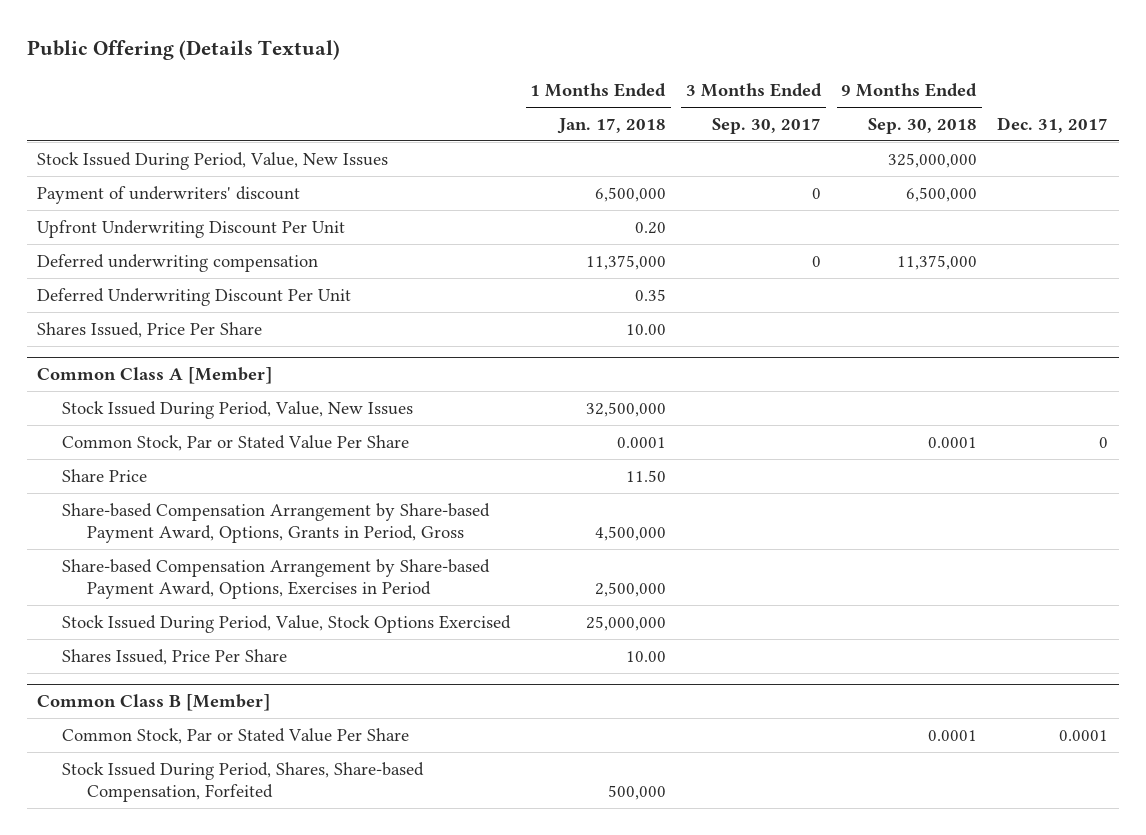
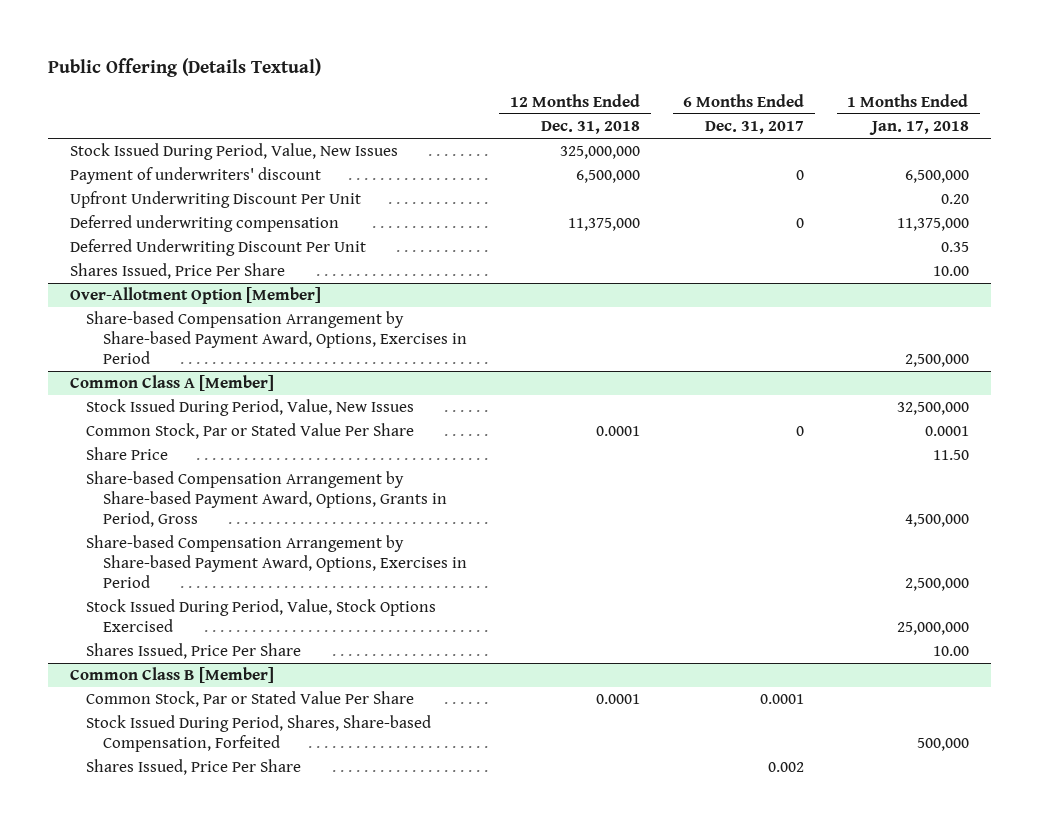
- | 1 Months Ended Jan. 17, 2018 | 3 Months Ended Sep. 30, 2017 | 9 Months Ended Sep. 30, 2018 | Dec. 31, 2017
+ | 12 Months Ended Dec. 31, 2018 | 6 Months Ended Dec. 31, 2017 | 1 Months Ended Jan. 17, 2018
+ Over-Allotment Option [Member]
+ Share-based Compensation Arrangement by Share-based Payment Award, Options, Exercises in Period | | | 2,500,000
@ Common Class B [Member]
+ Shares Issued, Price Per Share | | 0.002 |

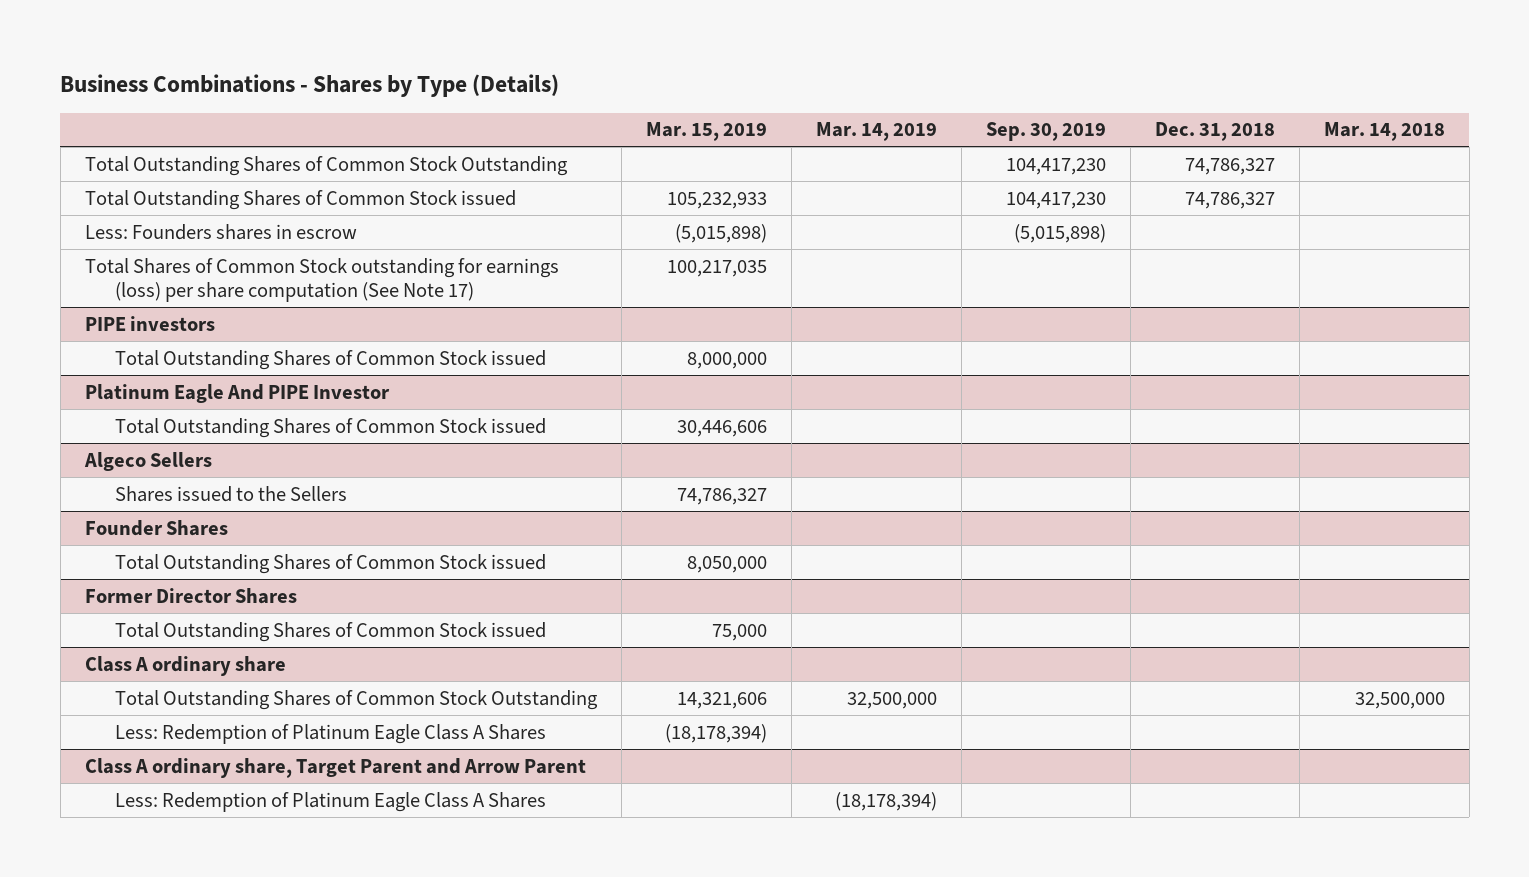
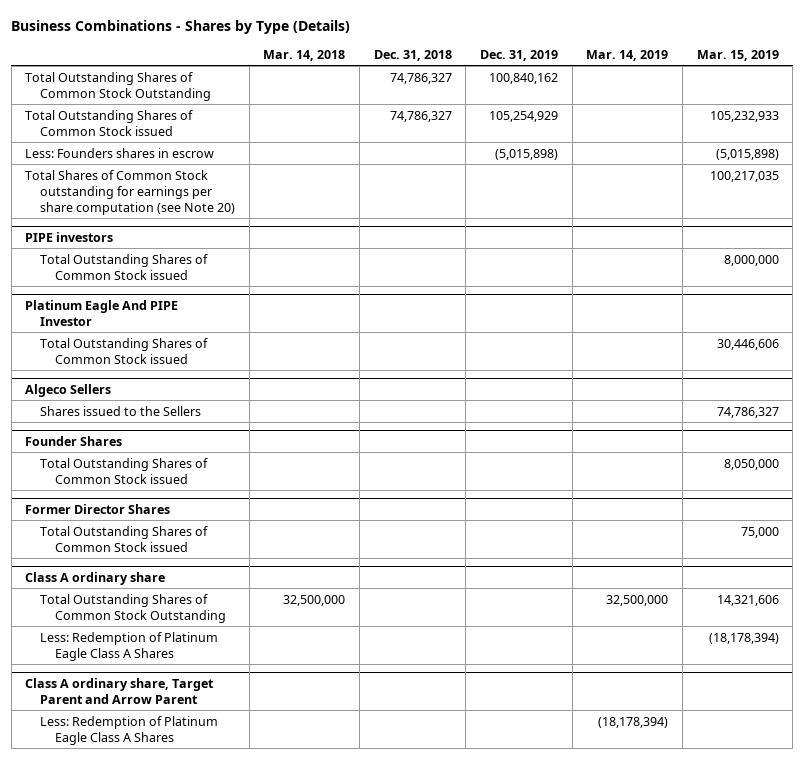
- | Mar. 15, 2019 | Mar. 14, 2019 | Sep. 30, 2019 | Dec. 31, 2018 | Mar. 14, 2018
+ | Mar. 14, 2018 | Dec. 31, 2018 | Dec. 31, 2019 | Mar. 14, 2019 | Mar. 15, 2019
- Total Shares of Common Stock outstanding for earnings (loss) per share computation (See Note 17) | 100,217,035 | | | |
+ Total Shares of Common Stock outstanding for earnings per share computation (see Note 20) | | | | | 100,217,035

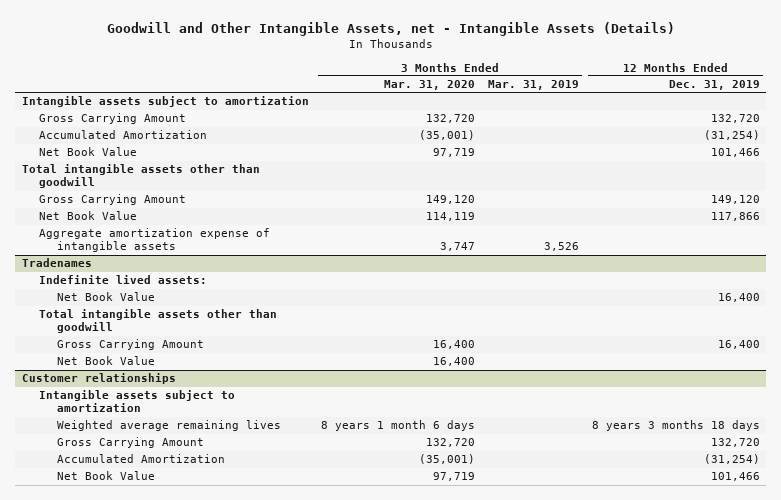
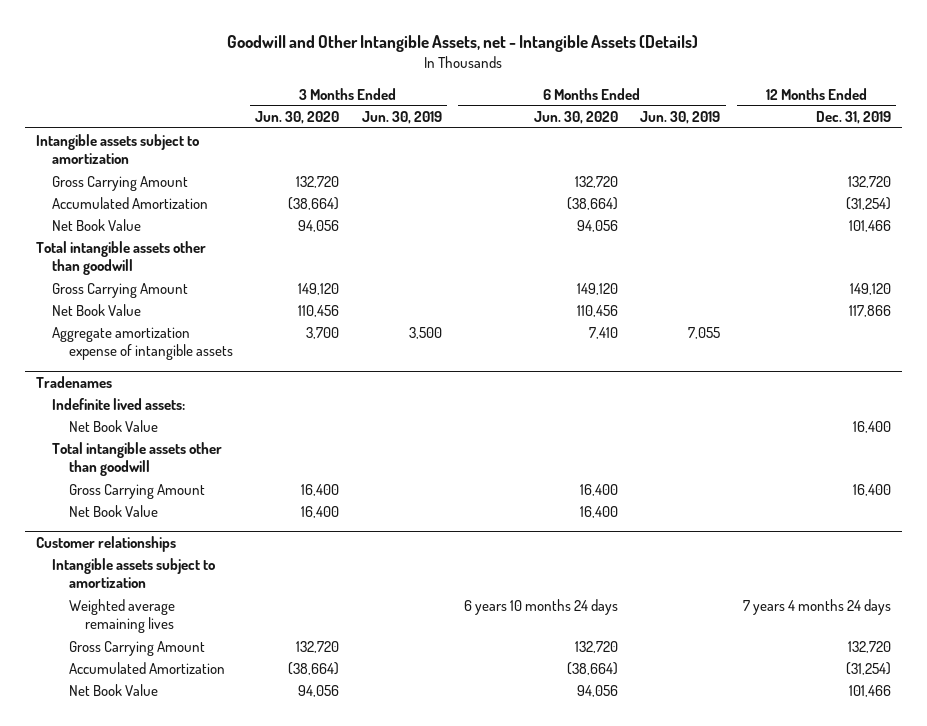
- | 3 Months Ended Mar. 31, 2020 | 3 Months Ended Mar. 31, 2019 | 12 Months Ended Dec. 31, 2019
+ | 3 Months Ended Jun. 30, 2020 | 3 Months Ended Jun. 30, 2019 | 6 Months Ended Jun. 30, 2020 | 6 Months Ended Jun. 30, 2019 | 12 Months Ended Dec. 31, 2019
@ Customer relationships
- Weighted average remaining lives | 8 years 1 month 6 days | | 8 years 3 months 18 days
+ Weighted average remaining lives | | | 6 years 10 months 24 days | | 7 years 4 months 24 days

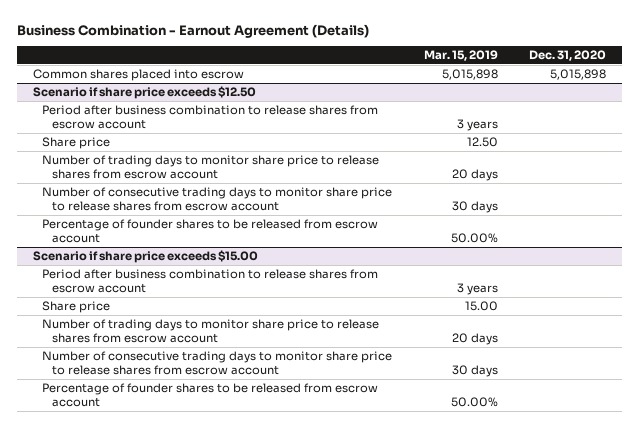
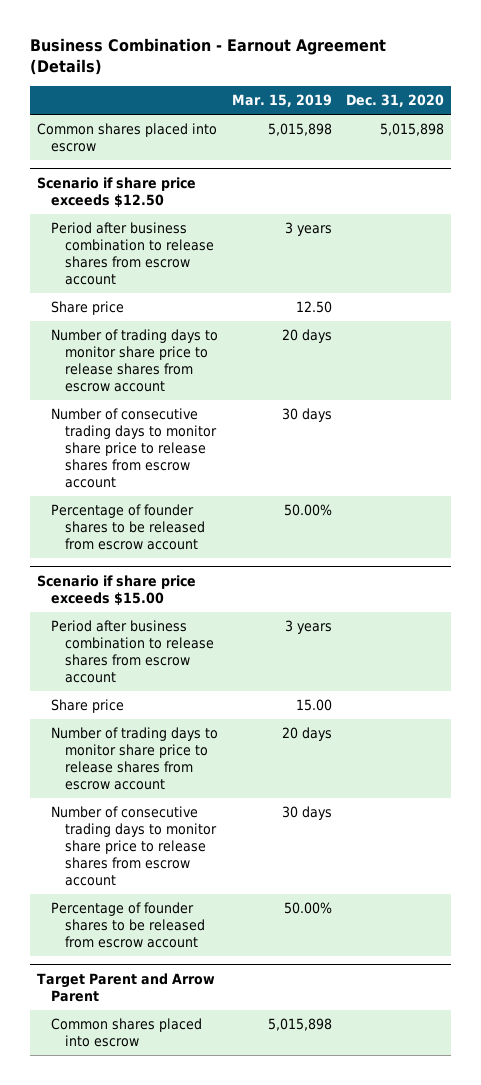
+ Target Parent and Arrow Parent
+ Common shares placed into escrow | 5,015,898 |

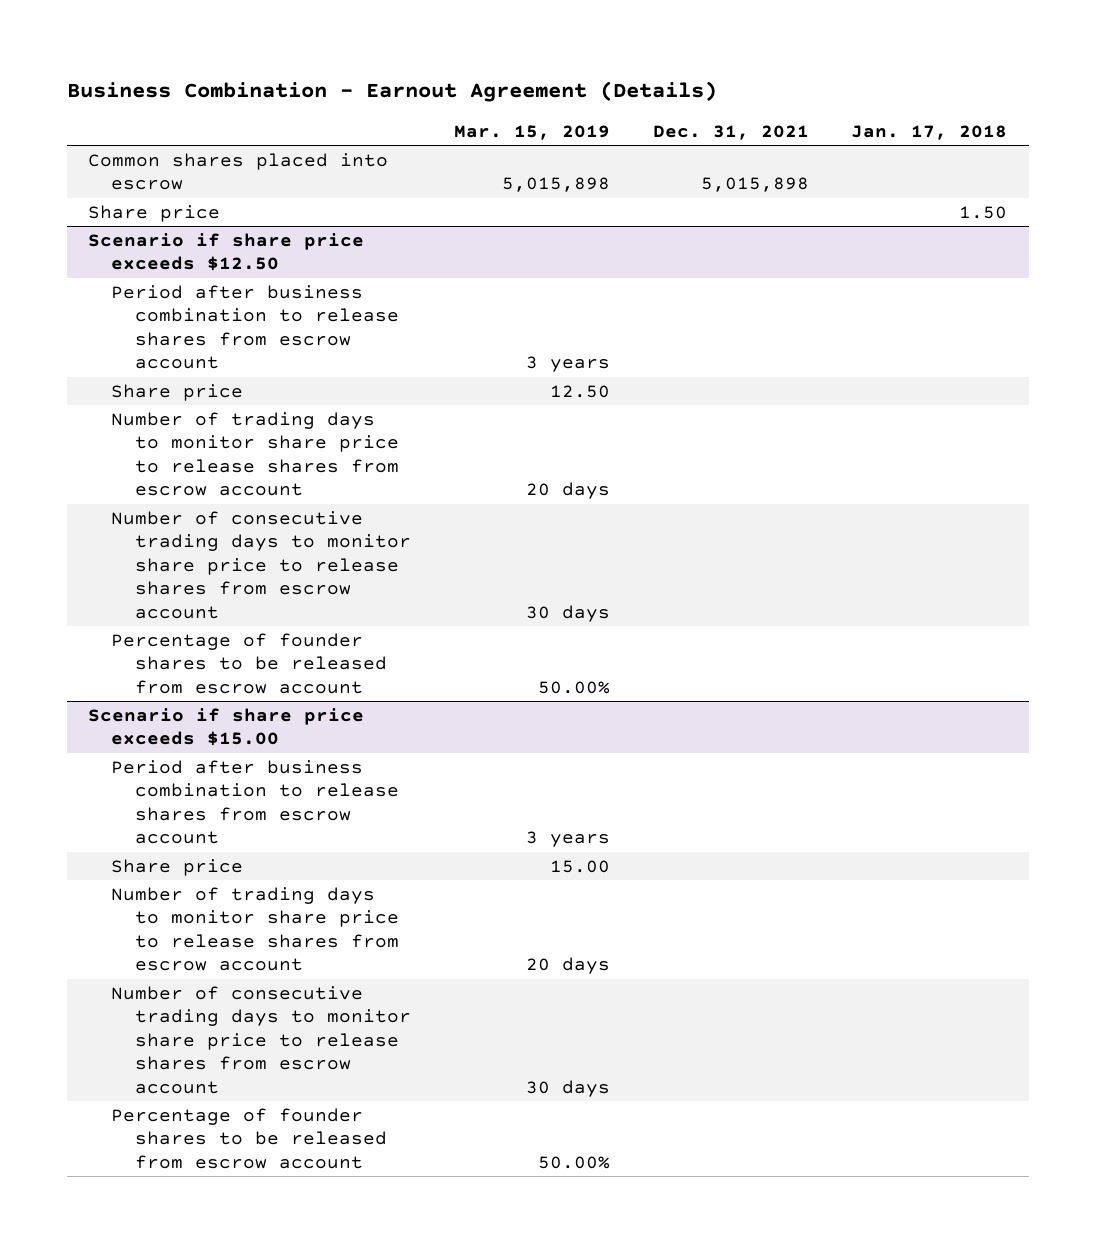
- | Mar. 15, 2019 | Dec. 31, 2020
+ | Mar. 15, 2019 | Dec. 31, 2021 | Jan. 17, 2018
+ Share price | | | 1.50
- Target Parent and Arrow Parent
- Common shares placed into escrow | 5,015,898 |

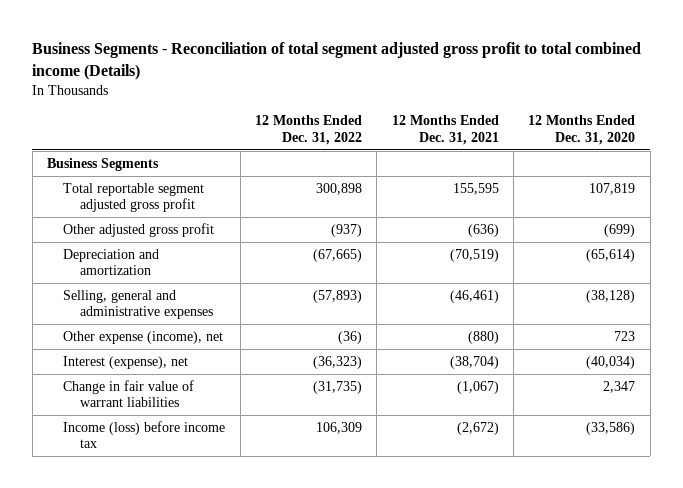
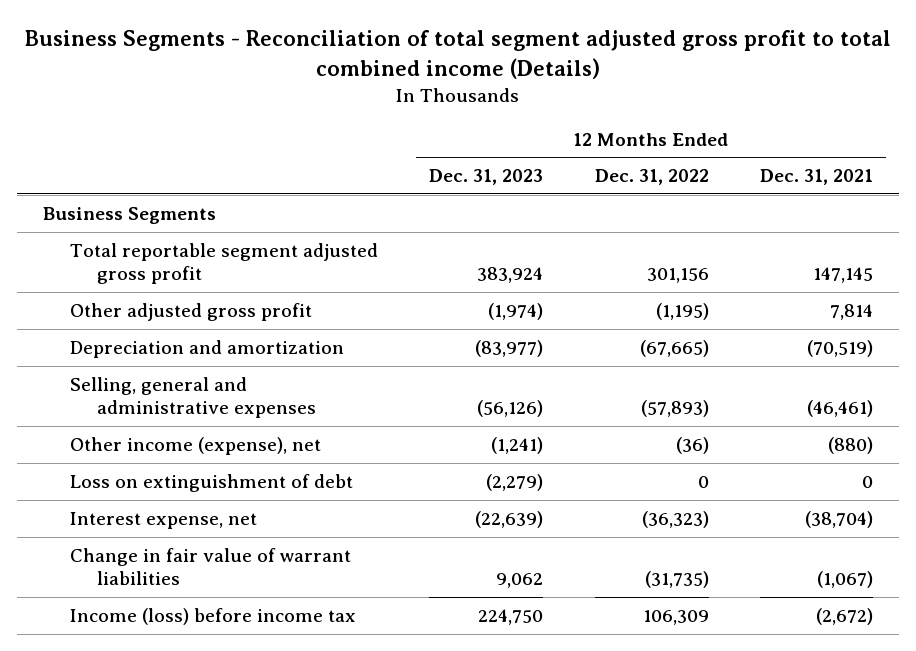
- | 12 Months Ended Dec. 31, 2022 | 12 Months Ended Dec. 31, 2021 | 12 Months Ended Dec. 31, 2020
+ | 12 Months Ended Dec. 31, 2023 | 12 Months Ended Dec. 31, 2022 | 12 Months Ended Dec. 31, 2021
- Total reportable segment adjusted gross profit | 300,898 | 155,595 | 107,819
- Other adjusted gross profit | (937) | (636) | (699)
+ Total reportable segment adjusted gross profit | 383,924 | 301,156 | 147,145
+ Other adjusted gross profit | (1,974) | (1,195) | 7,814
- Other expense (income), net | (36) | (880) | 723
- Interest (expense), net | (36,323) | (38,704) | (40,034)
+ Other income (expense), net | (1,241) | (36) | (880)
+ Loss on extinguishment of debt | (2,279) | 0 | 0
+ Interest expense, net | (22,639) | (36,323) | (38,704)

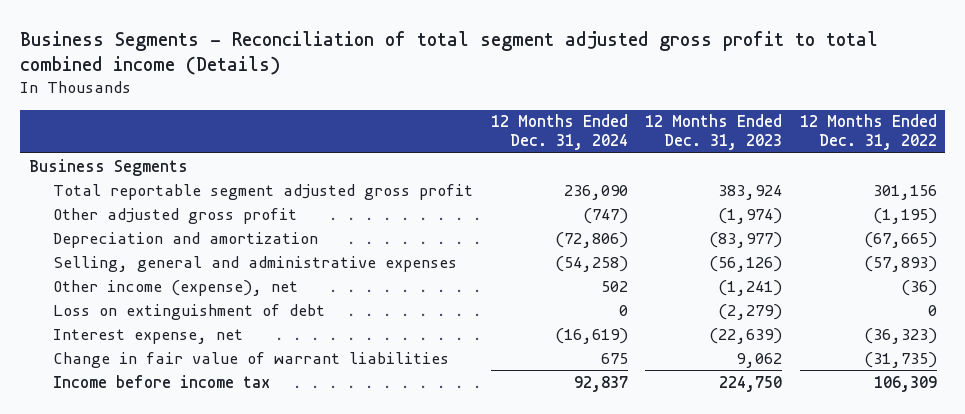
- | 12 Months Ended Dec. 31, 2023 | 12 Months Ended Dec. 31, 2022 | 12 Months Ended Dec. 31, 2021
+ | 12 Months Ended Dec. 31, 2024 | 12 Months Ended Dec. 31, 2023 | 12 Months Ended Dec. 31, 2022
- Income (loss) before income tax | 224,750 | 106,309 | (2,672)
+ Income before income tax | 92,837 | 224,750 | 106,309

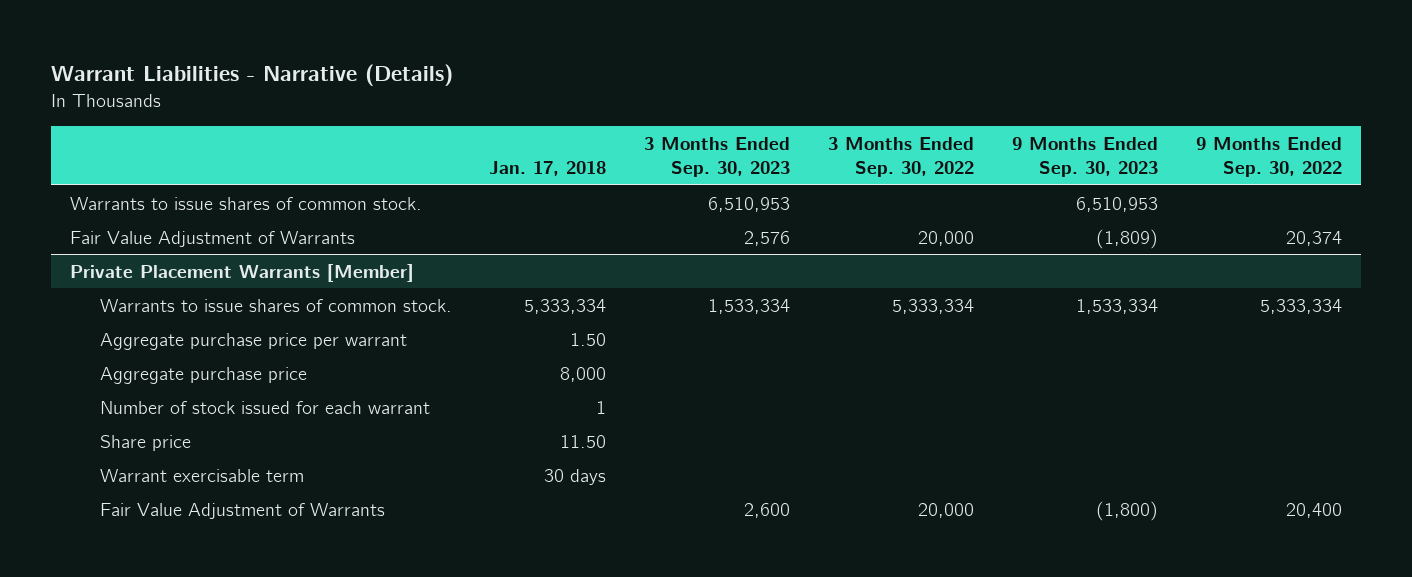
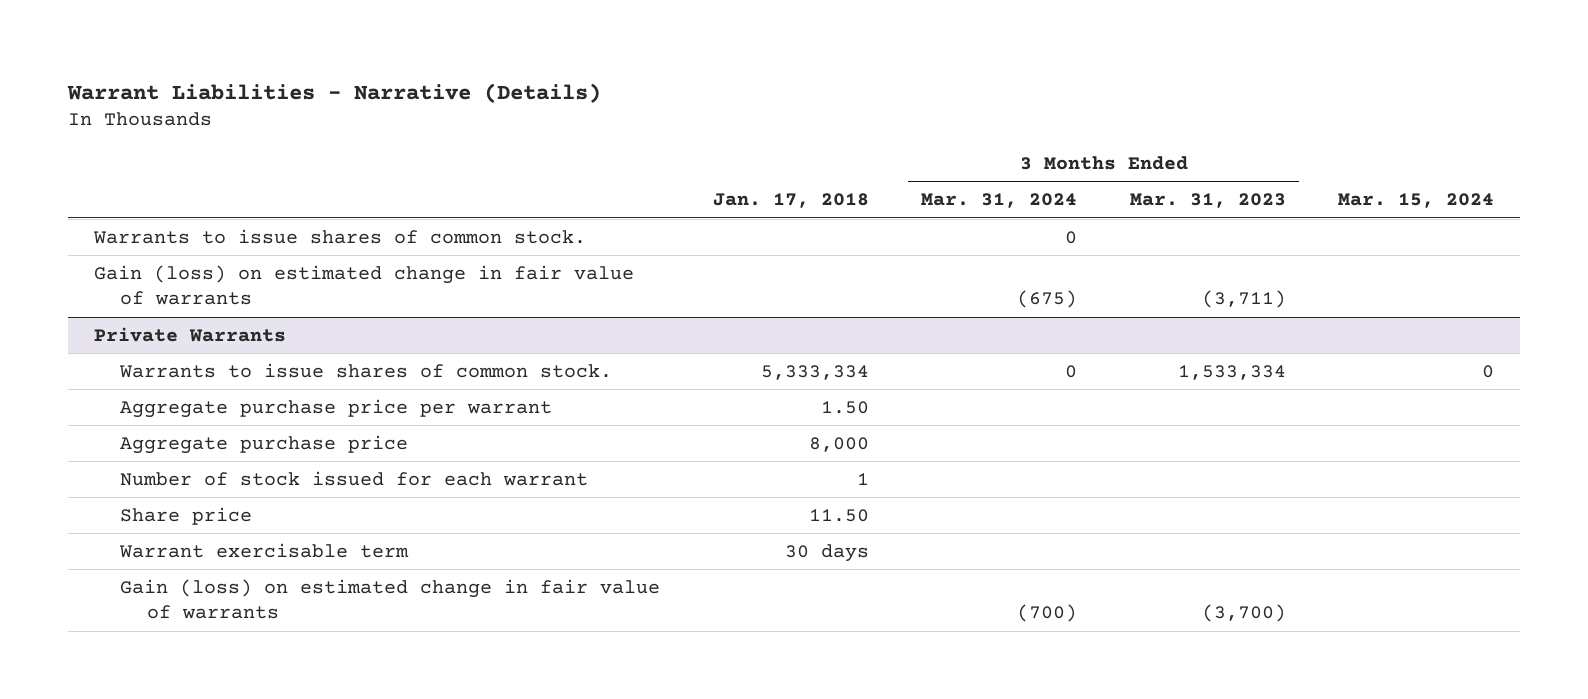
- | Jan. 17, 2018 | 3 Months Ended Sep. 30, 2023 | 3 Months Ended Sep. 30, 2022 | 9 Months Ended Sep. 30, 2023 | 9 Months Ended Sep. 30, 2022
+ | Jan. 17, 2018 | 3 Months Ended Mar. 31, 2024 | 3 Months Ended Mar. 31, 2023 | Mar. 15, 2024
- Fair Value Adjustment of Warrants | | 2,576 | 20,000 | (1,809) | 20,374
- Private Placement Warrants [Member]
+ Gain (loss) on estimated change in fair value of warrants | | (675) | (3,711) |
+ Private Warrants
- Fair Value Adjustment of Warrants | | 2,600 | 20,000 | (1,800) | 20,400
+ Gain (loss) on estimated change in fair value of warrants | | (700) | (3,700) |

